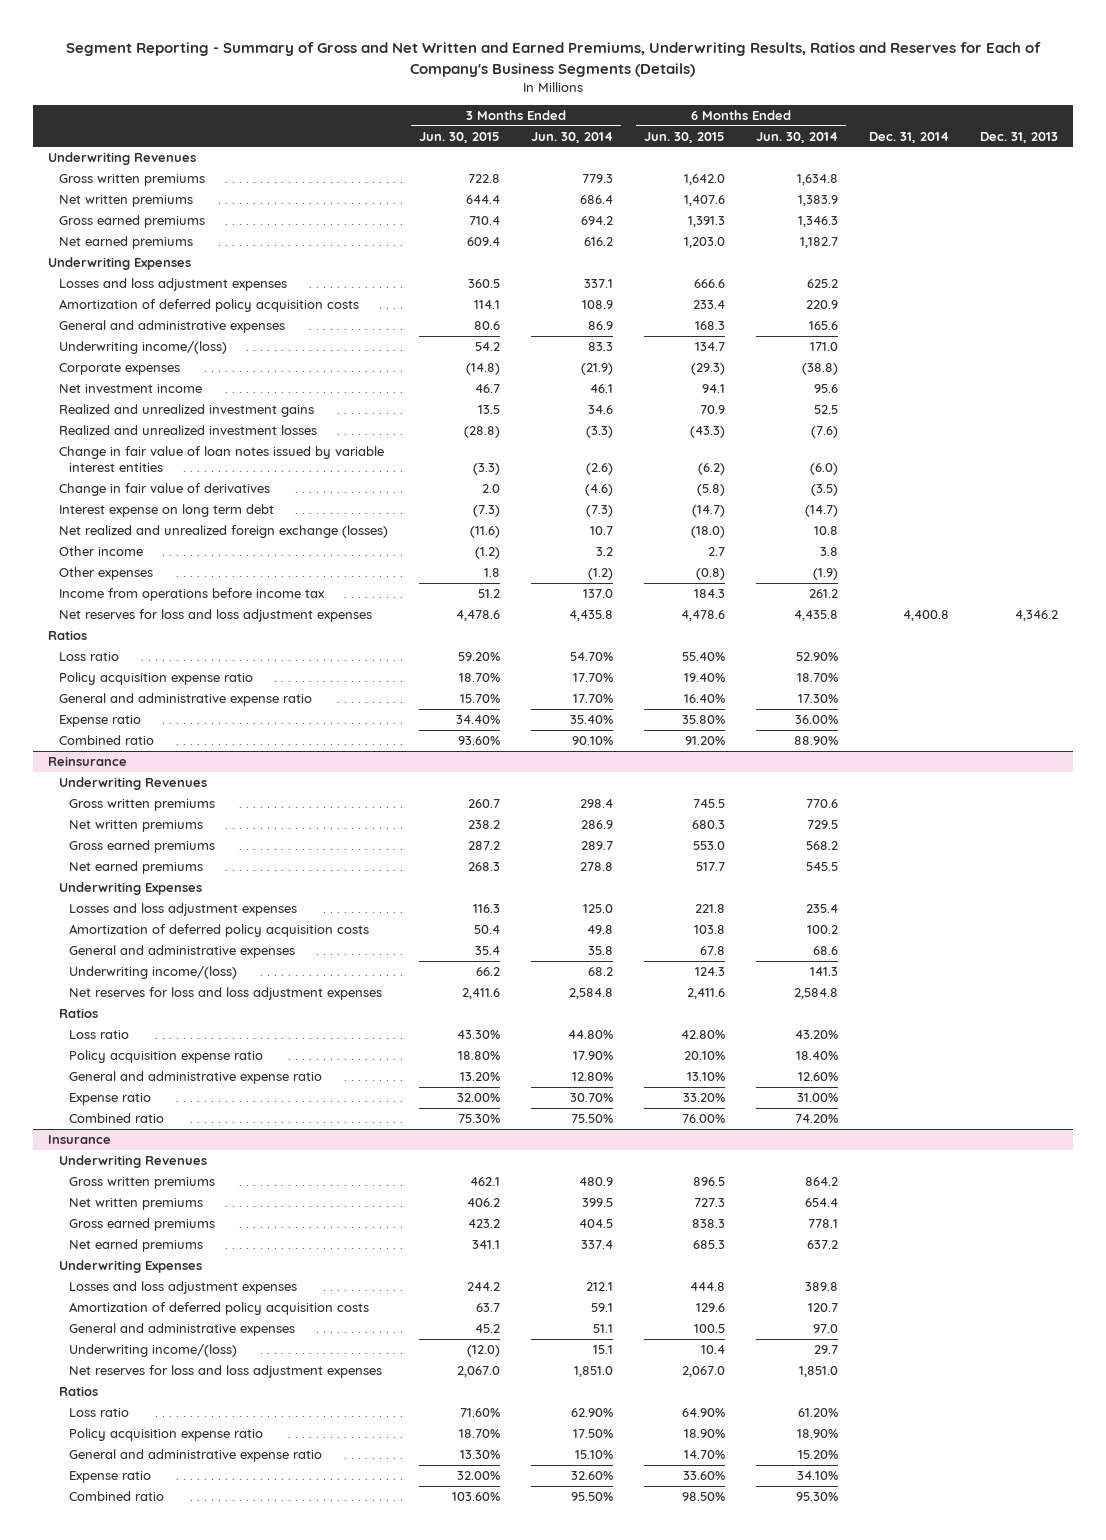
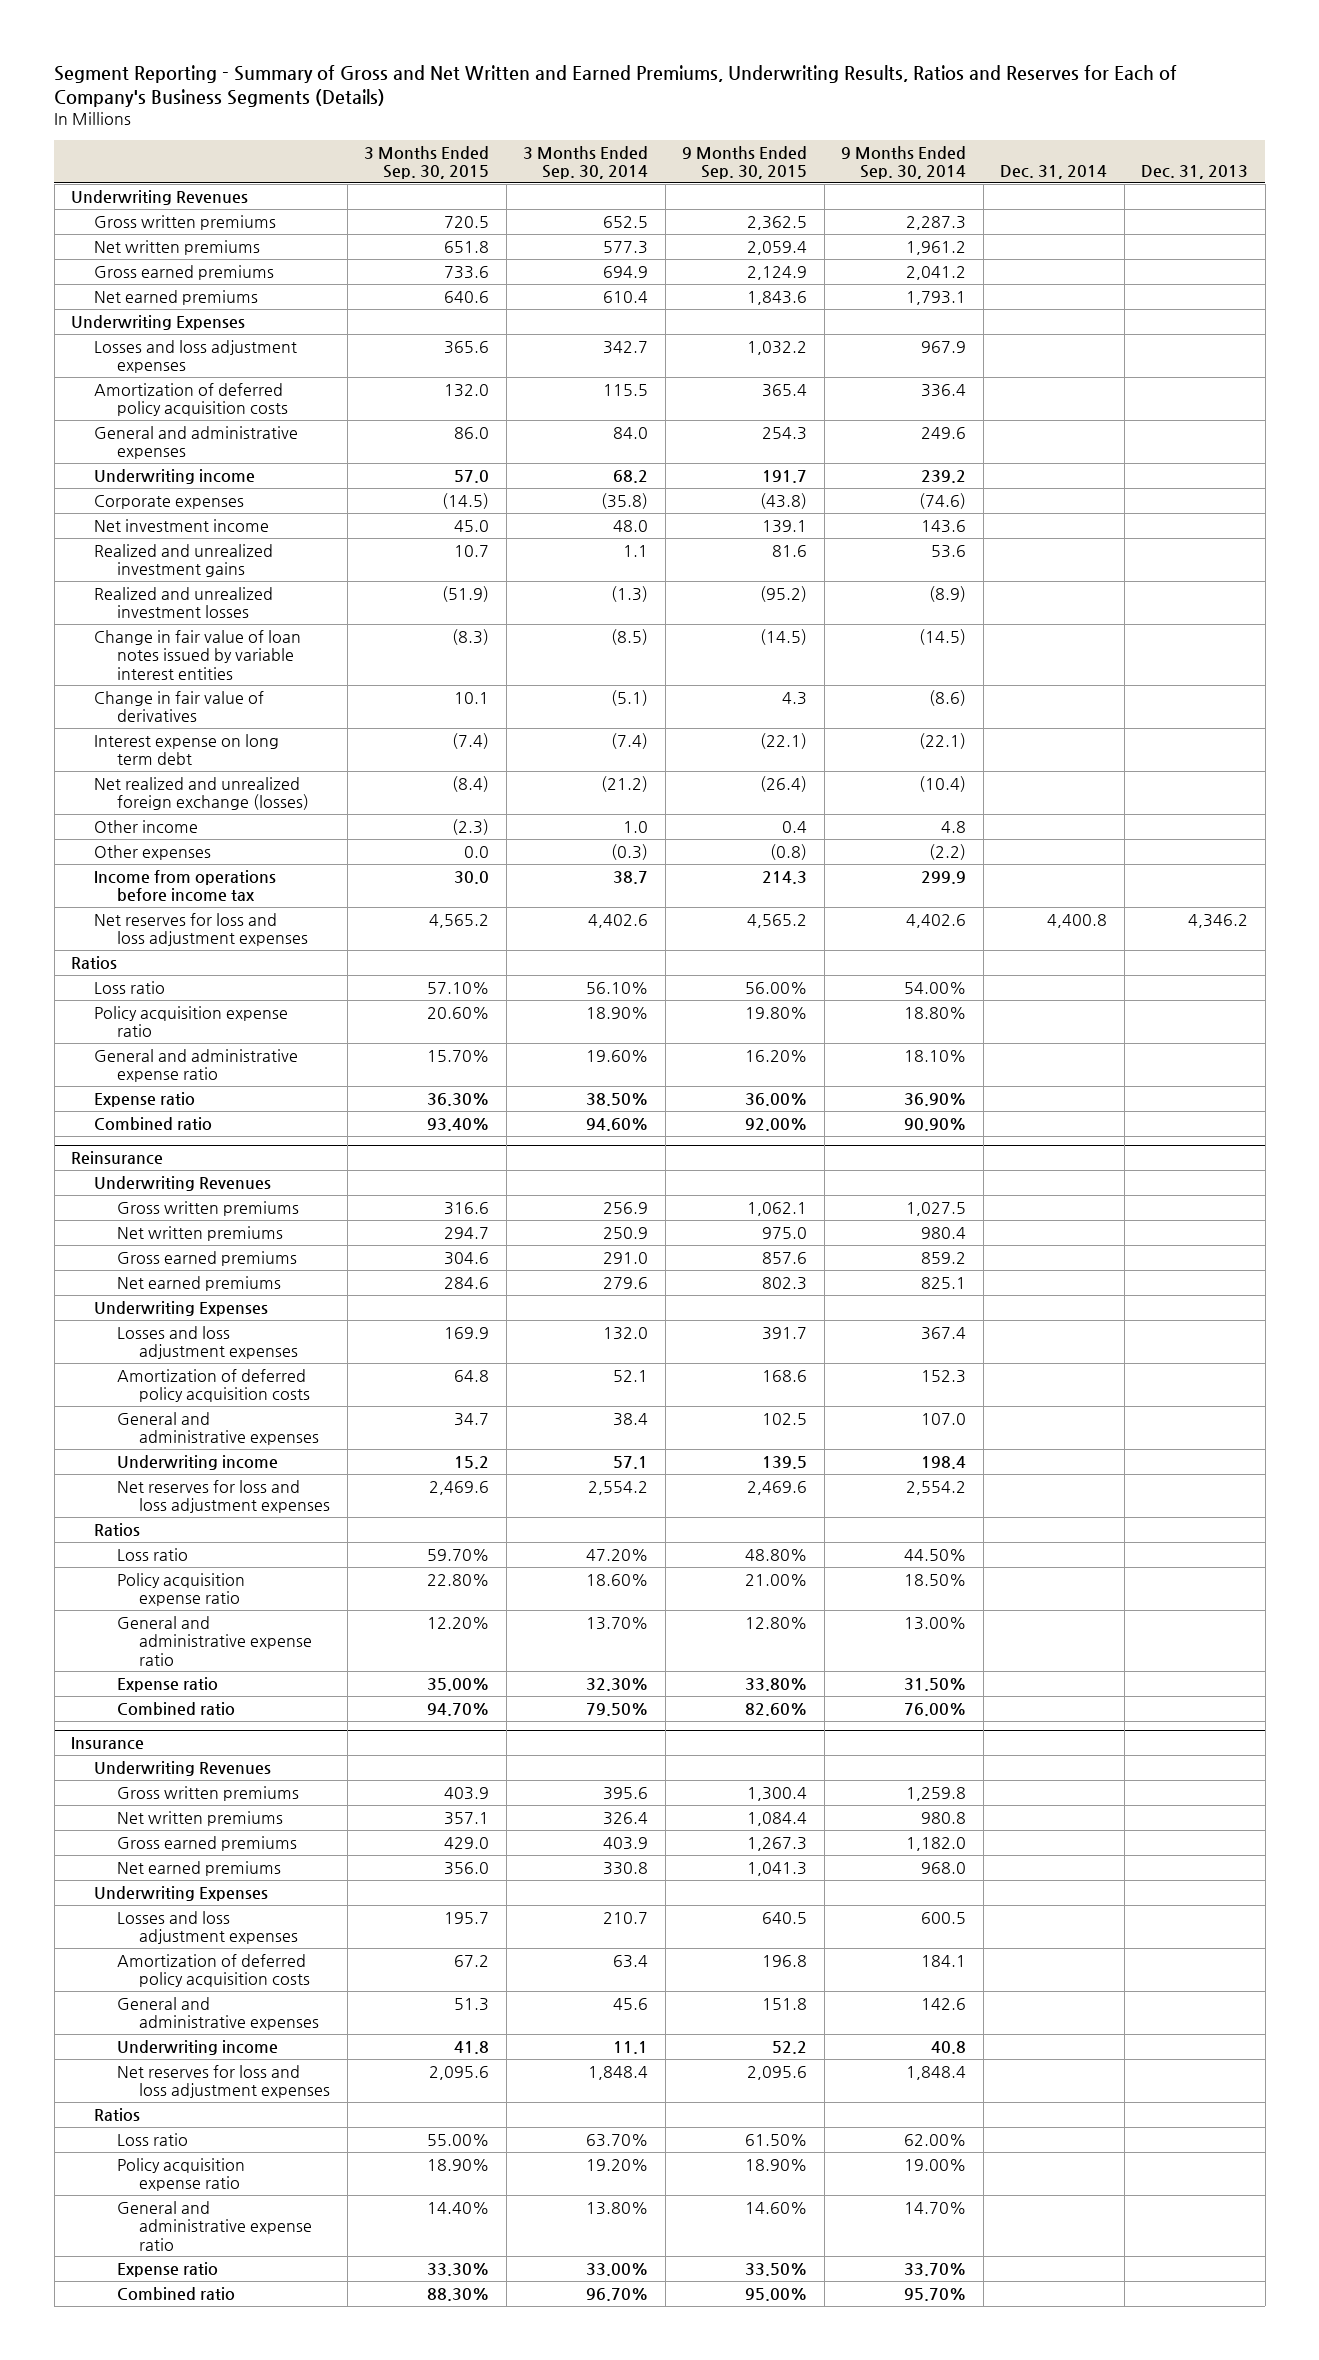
- | 3 Months Ended Jun. 30, 2015 | 3 Months Ended Jun. 30, 2014 | 6 Months Ended Jun. 30, 2015 | 6 Months Ended Jun. 30, 2014 | Dec. 31, 2014 | Dec. 31, 2013
+ | 3 Months Ended Sep. 30, 2015 | 3 Months Ended Sep. 30, 2014 | 9 Months Ended Sep. 30, 2015 | 9 Months Ended Sep. 30, 2014 | Dec. 31, 2014 | Dec. 31, 2013
- Underwriting income/(loss) | 54.2 | 83.3 | 134.7 | 171.0 | |
+ Underwriting income | 57.0 | 68.2 | 191.7 | 239.2 | |
@ Reinsurance
- Underwriting income/(loss) | 66.2 | 68.2 | 124.3 | 141.3 | |
+ Underwriting income | 15.2 | 57.1 | 139.5 | 198.4 | |
@ Insurance
- Underwriting income/(loss) | (12.0) | 15.1 | 10.4 | 29.7 | |
+ Underwriting income | 41.8 | 11.1 | 52.2 | 40.8 | |

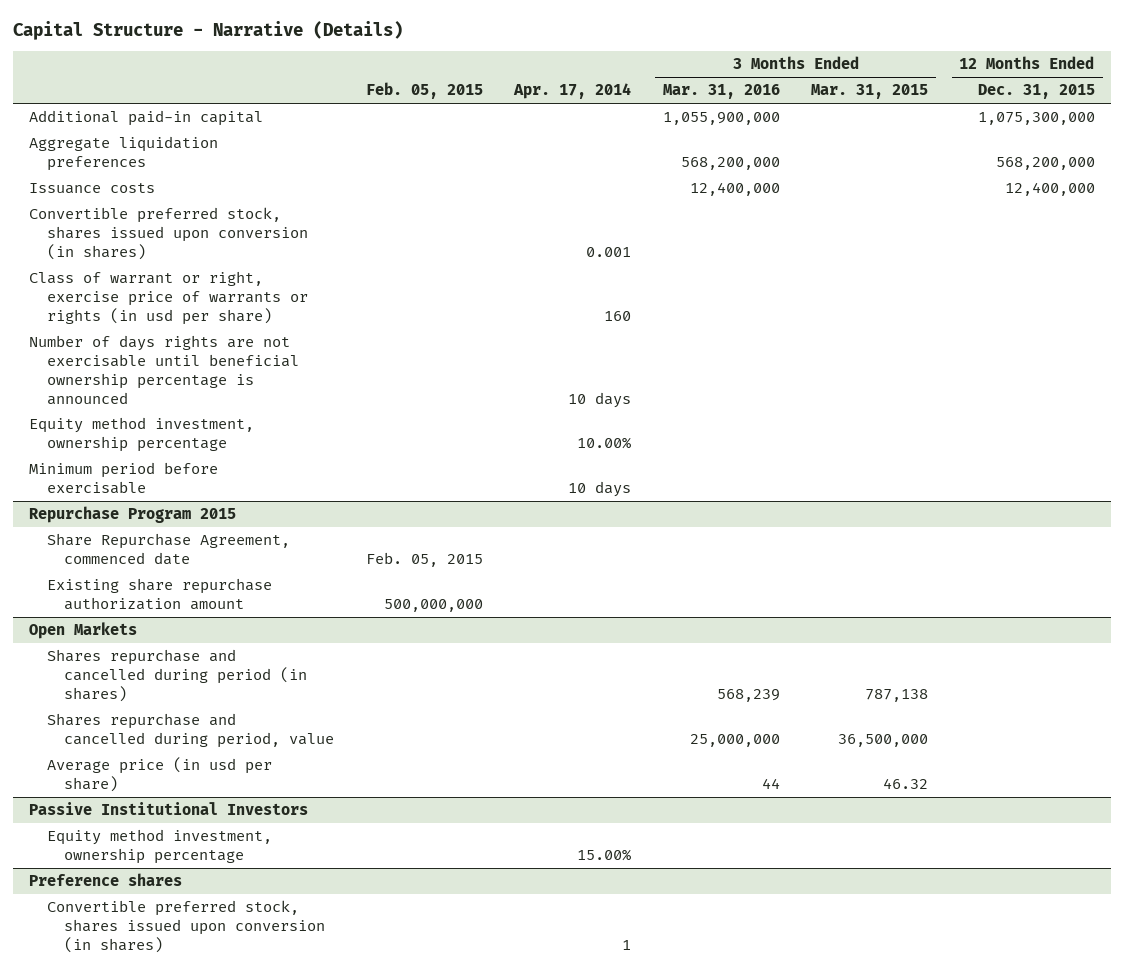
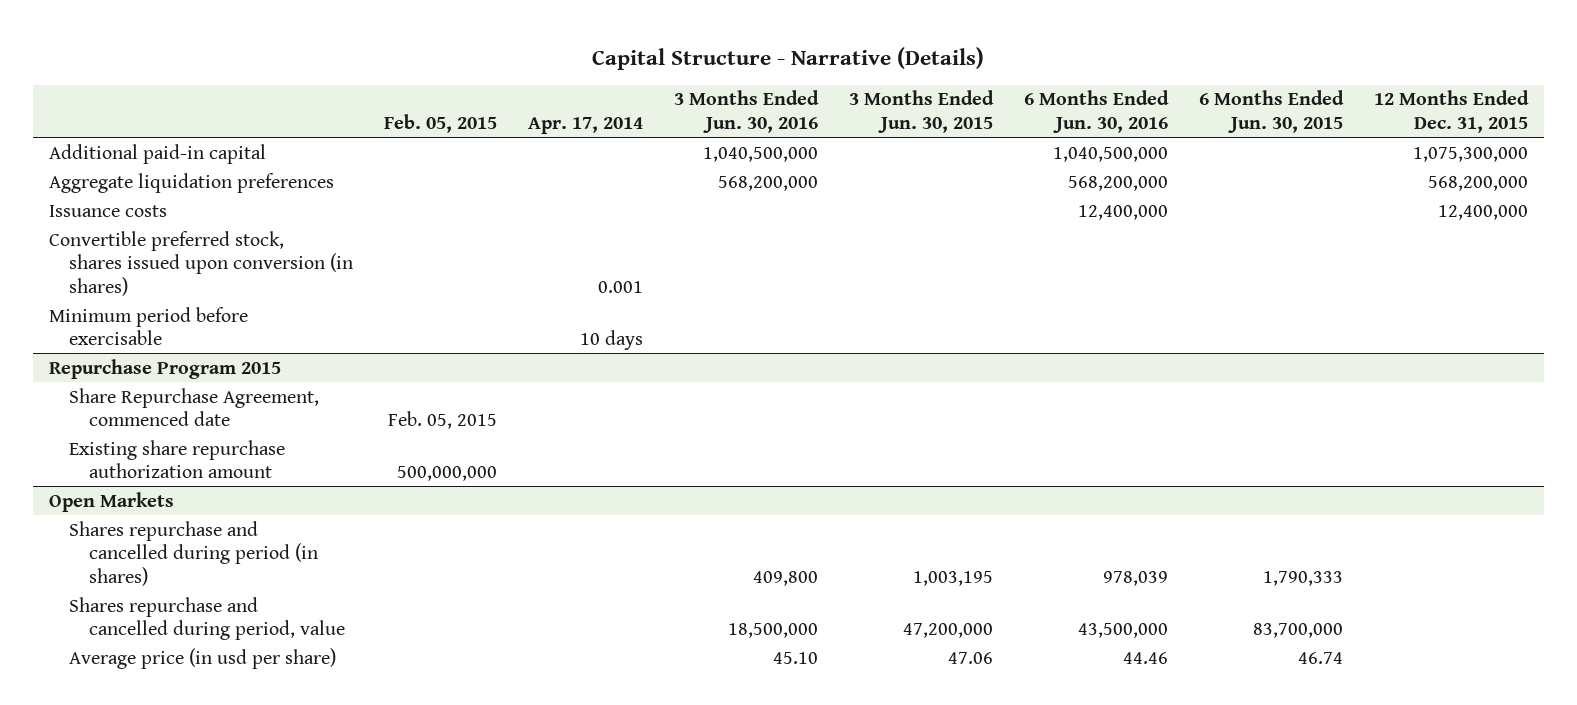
- | Feb. 05, 2015 | Apr. 17, 2014 | 3 Months Ended Mar. 31, 2016 | 3 Months Ended Mar. 31, 2015 | 12 Months Ended Dec. 31, 2015
+ | Feb. 05, 2015 | Apr. 17, 2014 | 3 Months Ended Jun. 30, 2016 | 3 Months Ended Jun. 30, 2015 | 6 Months Ended Jun. 30, 2016 | 6 Months Ended Jun. 30, 2015 | 12 Months Ended Dec. 31, 2015
- Class of warrant or right, exercise price of warrants or rights (in usd per share) | | 160 | | |
- Number of days rights are not exercisable until beneficial ownership percentage is announced | | 10 days | | |
- Equity method investment, ownership percentage | | 10.00% | | |
- Passive Institutional Investors
- Equity method investment, ownership percentage | | 15.00% | | |
- Preference shares
- Convertible preferred stock, shares issued upon conversion (in shares) | | 1 | | |

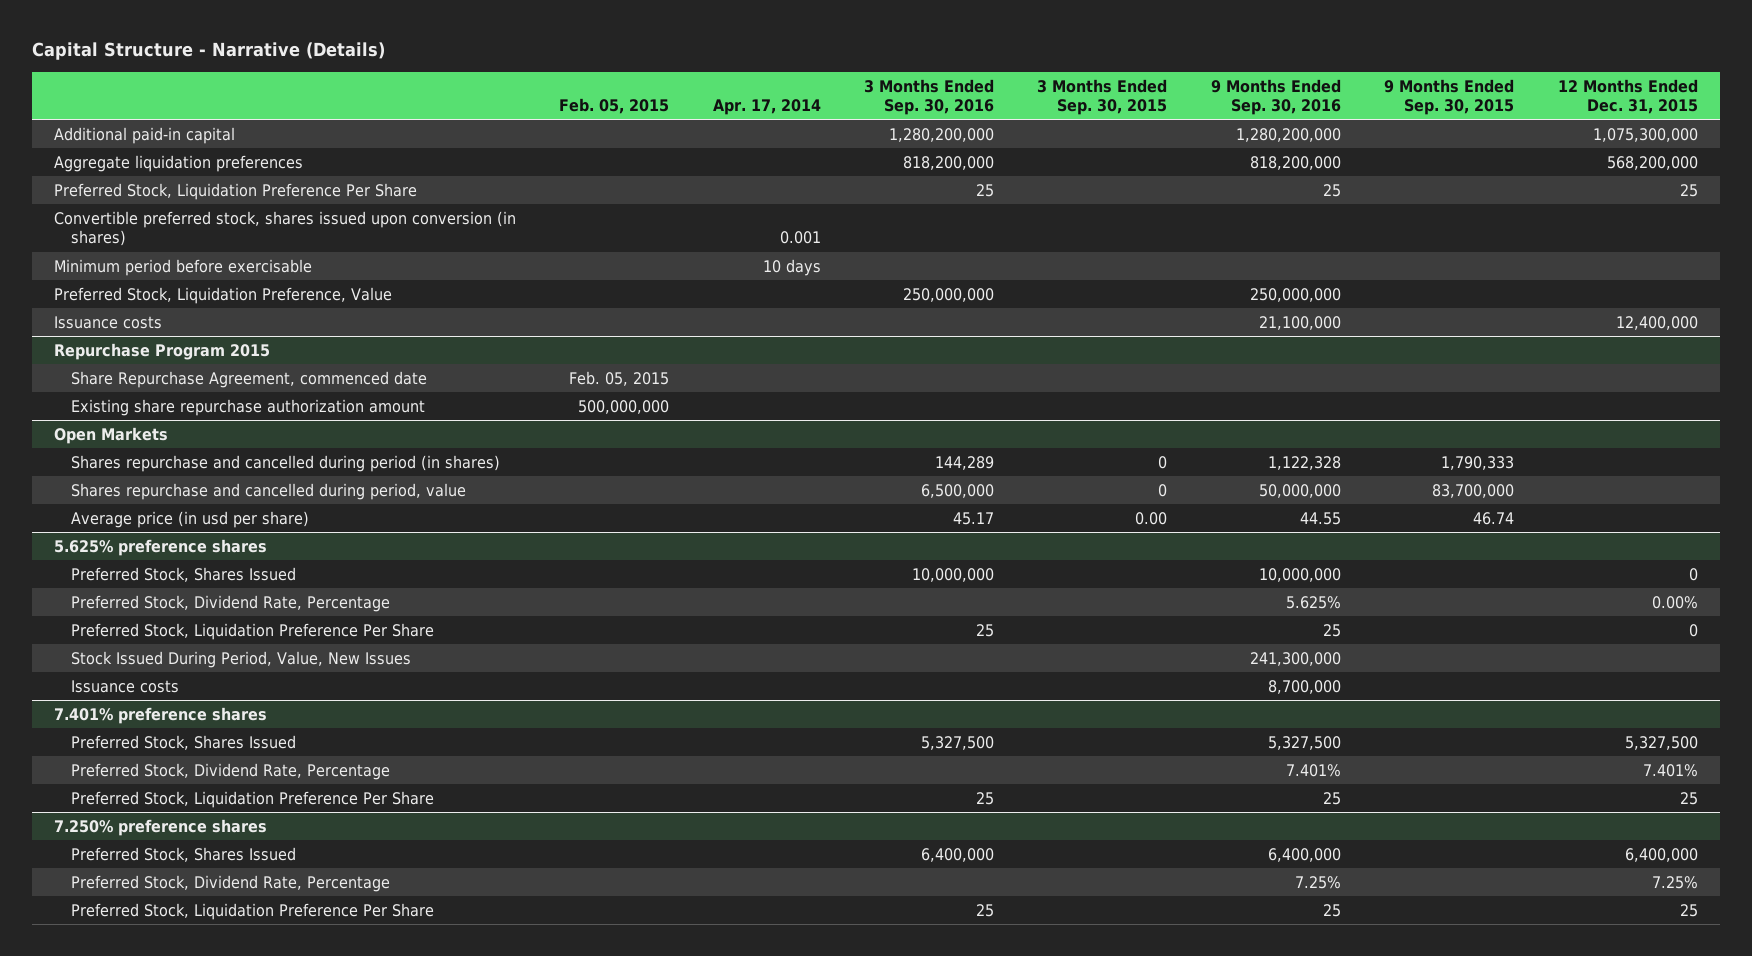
- | Feb. 05, 2015 | Apr. 17, 2014 | 3 Months Ended Jun. 30, 2016 | 3 Months Ended Jun. 30, 2015 | 6 Months Ended Jun. 30, 2016 | 6 Months Ended Jun. 30, 2015 | 12 Months Ended Dec. 31, 2015
+ | Feb. 05, 2015 | Apr. 17, 2014 | 3 Months Ended Sep. 30, 2016 | 3 Months Ended Sep. 30, 2015 | 9 Months Ended Sep. 30, 2016 | 9 Months Ended Sep. 30, 2015 | 12 Months Ended Dec. 31, 2015
+ Preferred Stock, Liquidation Preference Per Share | | | 25 | | 25 | | 25
+ Preferred Stock, Liquidation Preference, Value | | | 250,000,000 | | 250,000,000 | |
moved down: Issuance costs | | | | | 21,100,000 | | 12,400,000
+ 5.625% preference shares
+ Preferred Stock, Shares Issued | | | 10,000,000 | | 10,000,000 | | 0
+ Preferred Stock, Dividend Rate, Percentage | | | | | 5.625% | | 0.00%
+ Preferred Stock, Liquidation Preference Per Share | | | 25 | | 25 | | 0
+ Stock Issued During Period, Value, New Issues | | | | | 241,300,000 | |
+ Issuance costs | | | | | 8,700,000 | |
+ 7.401% preference shares
+ Preferred Stock, Shares Issued | | | 5,327,500 | | 5,327,500 | | 5,327,500
+ Preferred Stock, Dividend Rate, Percentage | | | | | 7.401% | | 7.401%
+ Preferred Stock, Liquidation Preference Per Share | | | 25 | | 25 | | 25
+ 7.250% preference shares
+ Preferred Stock, Shares Issued | | | 6,400,000 | | 6,400,000 | | 6,400,000
+ Preferred Stock, Dividend Rate, Percentage | | | | | 7.25% | | 7.25%
+ Preferred Stock, Liquidation Preference Per Share | | | 25 | | 25 | | 25

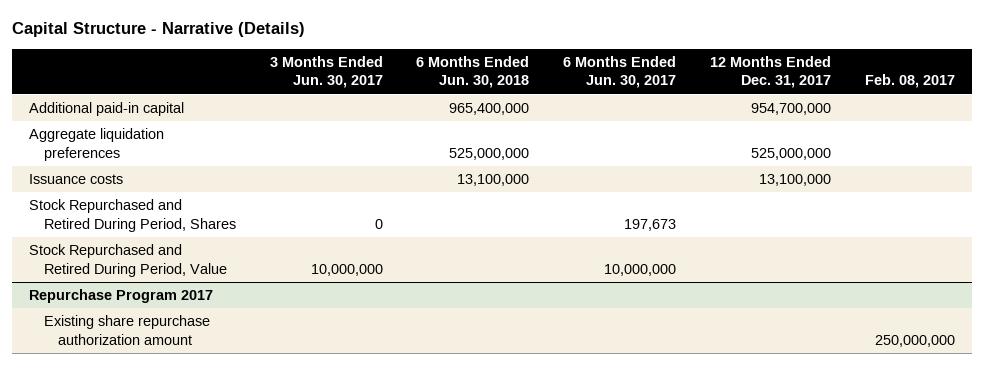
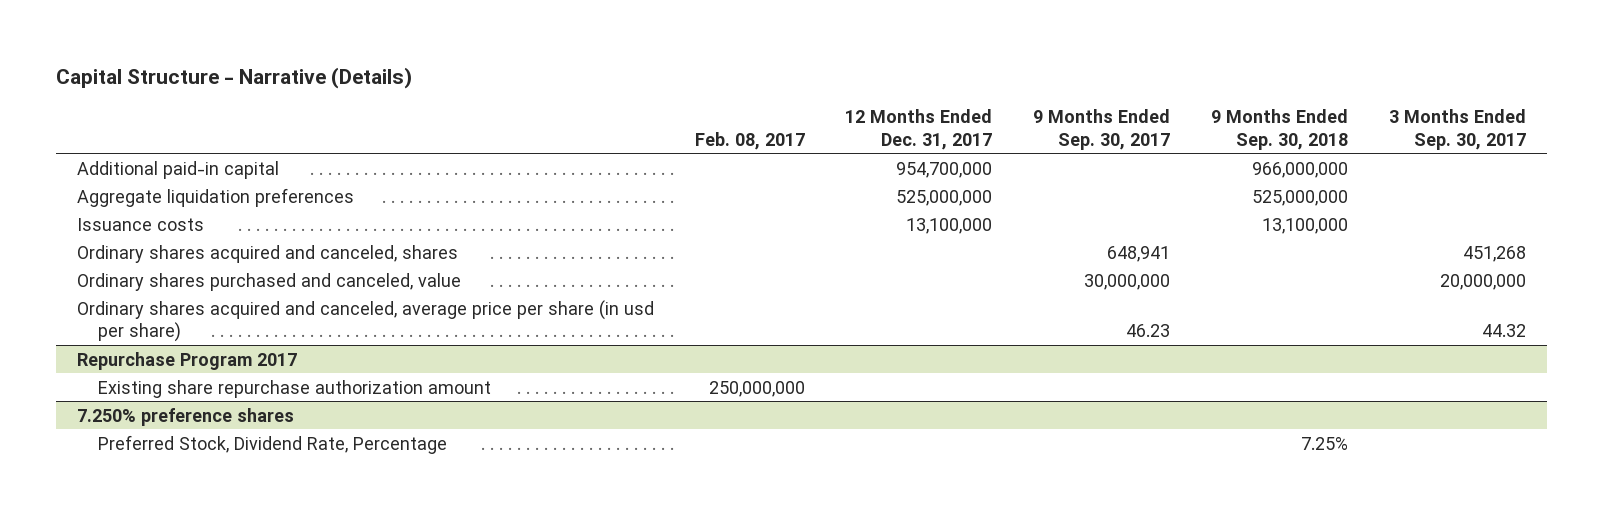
- | 3 Months Ended Jun. 30, 2017 | 6 Months Ended Jun. 30, 2018 | 6 Months Ended Jun. 30, 2017 | 12 Months Ended Dec. 31, 2017 | Feb. 08, 2017
+ | Feb. 08, 2017 | 12 Months Ended Dec. 31, 2017 | 9 Months Ended Sep. 30, 2017 | 9 Months Ended Sep. 30, 2018 | 3 Months Ended Sep. 30, 2017
- Stock Repurchased and Retired During Period, Shares | 0 | | 197,673 | |
- Stock Repurchased and Retired During Period, Value | 10,000,000 | | 10,000,000 | |
+ Ordinary shares acquired and canceled, shares | | | 648,941 | | 451,268
+ Ordinary shares purchased and canceled, value | | | 30,000,000 | | 20,000,000
+ Ordinary shares acquired and canceled, average price per share (in usd per share) | | | 46.23 | | 44.32
+ 7.250% preference shares
+ Preferred Stock, Dividend Rate, Percentage | | | | 7.25% |

